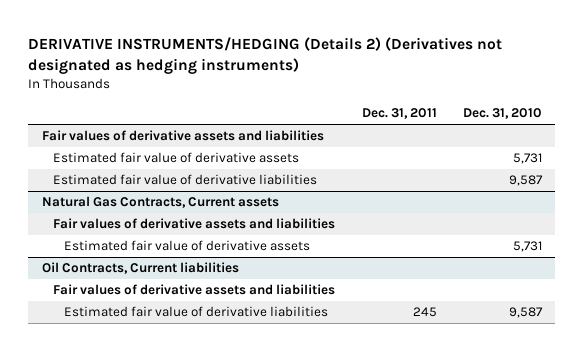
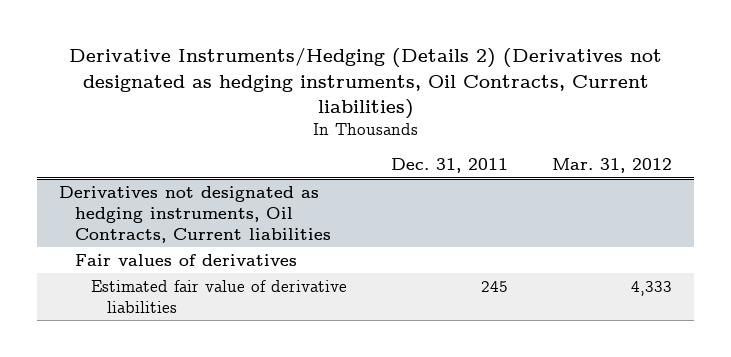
- DERIVATIVE INSTRUMENTS/HEDGING (Details 2) (Derivatives not designated as hedging instruments)
+ Derivative Instruments/Hedging (Details 2) (Derivatives not designated as hedging instruments, Oil Contracts, Current liabilities)
- | Dec. 31, 2011 | Dec. 31, 2010
+ | Dec. 31, 2011 | Mar. 31, 2012
- Fair values of derivative assets and liabilities
- Estimated fair value of derivative assets | | 5,731
- Estimated fair value of derivative liabilities | | 9,587
- Natural Gas Contracts, Current assets
- Fair values of derivative assets and liabilities
- Estimated fair value of derivative assets | | 5,731
- Oil Contracts, Current liabilities
- Fair values of derivative assets and liabilities
+ Derivatives not designated as hedging instruments, Oil Contracts, Current liabilities
+ Fair values of derivatives

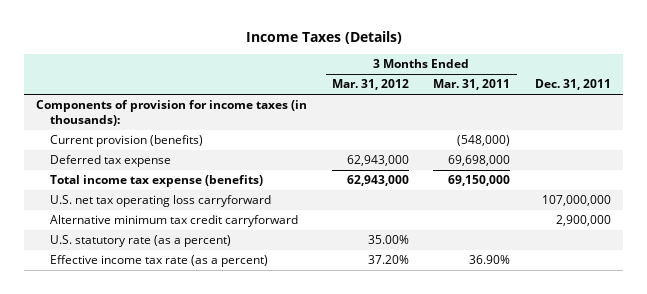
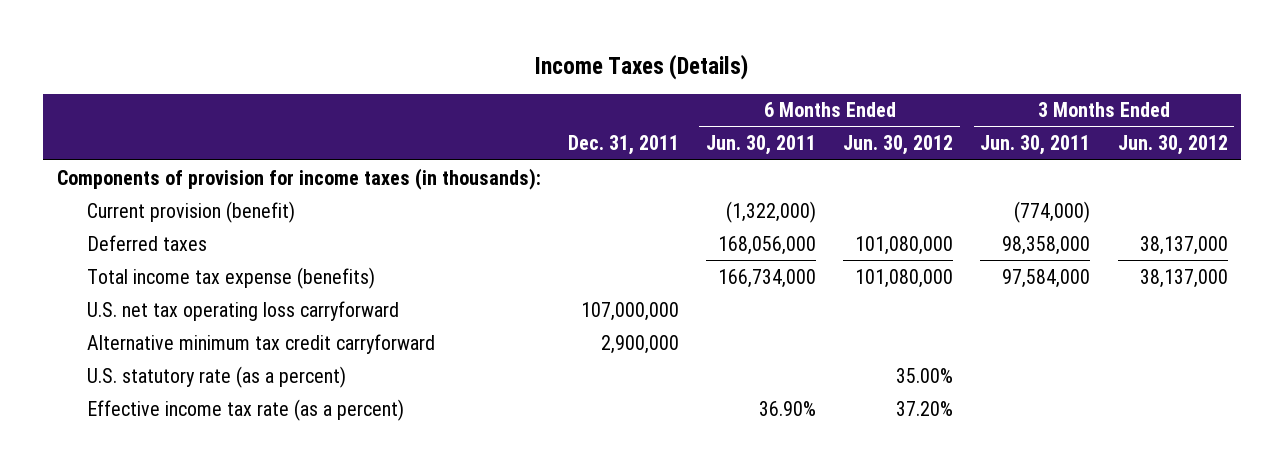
- | 3 Months Ended Mar. 31, 2012 | 3 Months Ended Mar. 31, 2011 | Dec. 31, 2011
+ | Dec. 31, 2011 | 6 Months Ended Jun. 30, 2011 | 6 Months Ended Jun. 30, 2012 | 3 Months Ended Jun. 30, 2011 | 3 Months Ended Jun. 30, 2012
- Current provision (benefits) | | (548,000) |
- Deferred tax expense | 62,943,000 | 69,698,000 |
+ Current provision (benefit) | | (1,322,000) | | (774,000) |
+ Deferred taxes | | 168,056,000 | 101,080,000 | 98,358,000 | 38,137,000

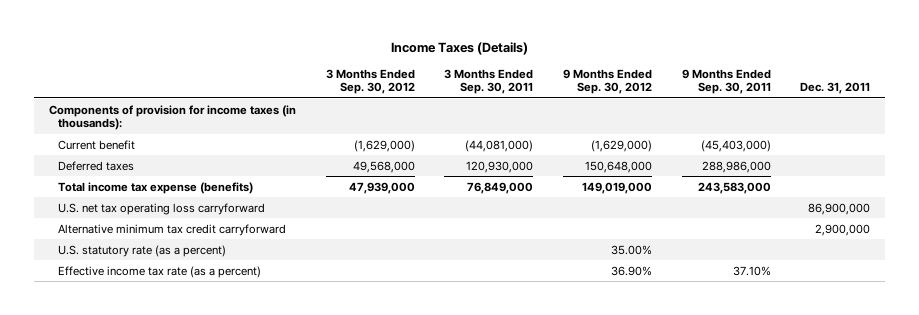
- | Dec. 31, 2011 | 6 Months Ended Jun. 30, 2011 | 6 Months Ended Jun. 30, 2012 | 3 Months Ended Jun. 30, 2011 | 3 Months Ended Jun. 30, 2012
+ | 3 Months Ended Sep. 30, 2012 | 3 Months Ended Sep. 30, 2011 | 9 Months Ended Sep. 30, 2012 | 9 Months Ended Sep. 30, 2011 | Dec. 31, 2011
- Current provision (benefit) | | (1,322,000) | | (774,000) |
+ Current benefit | (1,629,000) | (44,081,000) | (1,629,000) | (45,403,000) |
- U.S. net tax operating loss carryforward | 107,000,000 | | | |
+ U.S. net tax operating loss carryforward | | | | | 86,900,000

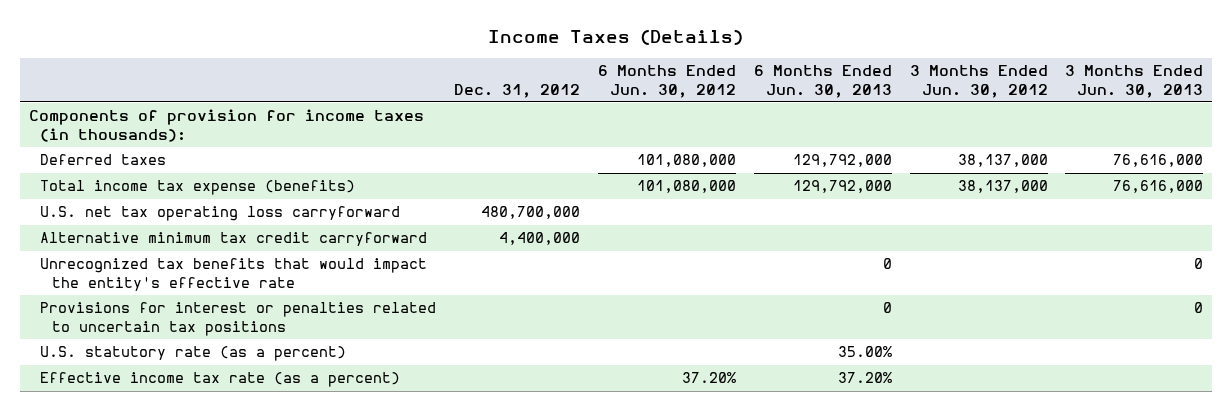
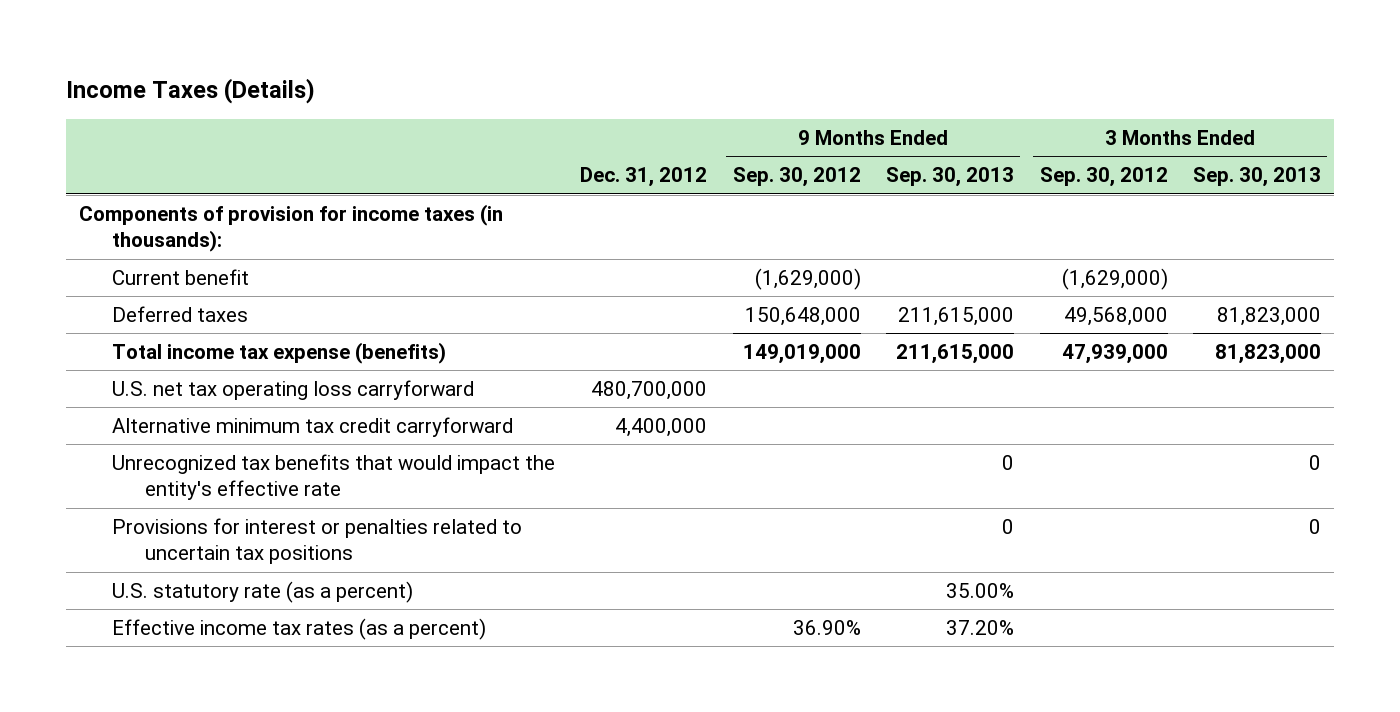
- | Dec. 31, 2012 | 6 Months Ended Jun. 30, 2012 | 6 Months Ended Jun. 30, 2013 | 3 Months Ended Jun. 30, 2012 | 3 Months Ended Jun. 30, 2013
+ | Dec. 31, 2012 | 9 Months Ended Sep. 30, 2012 | 9 Months Ended Sep. 30, 2013 | 3 Months Ended Sep. 30, 2012 | 3 Months Ended Sep. 30, 2013
+ Current benefit | | (1,629,000) | | (1,629,000) |
- Effective income tax rate (as a percent) | | 37.20% | 37.20% | |
+ Effective income tax rates (as a percent) | | 36.90% | 37.20% | |

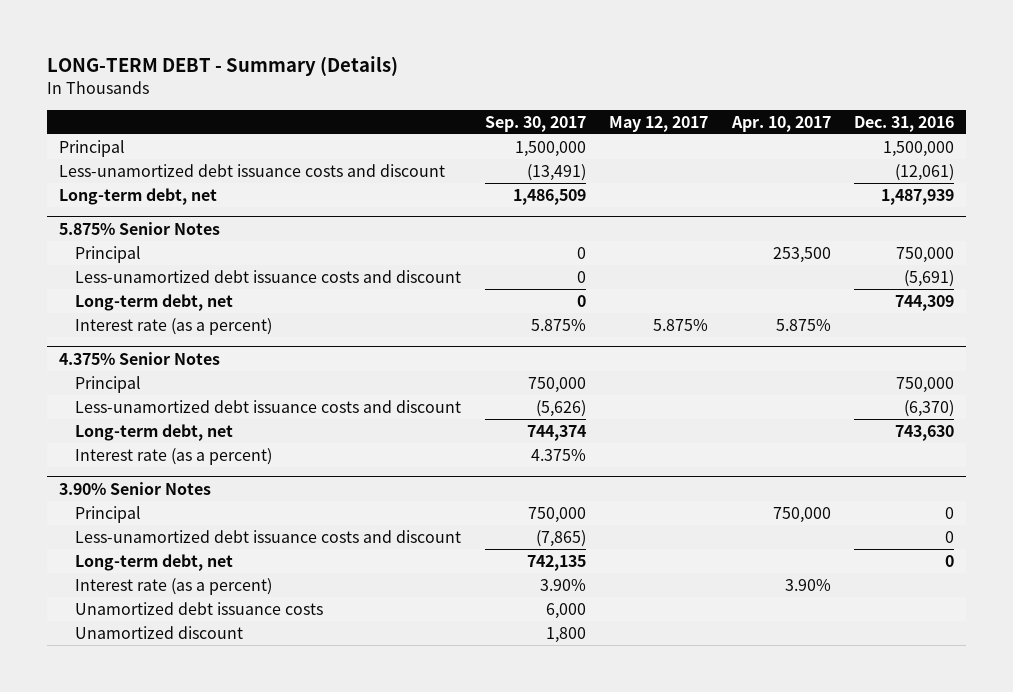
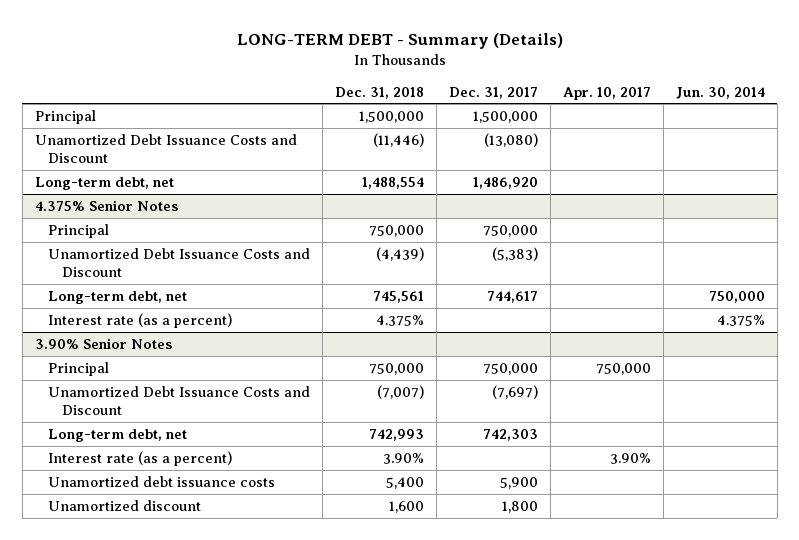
- | Sep. 30, 2017 | May 12, 2017 | Apr. 10, 2017 | Dec. 31, 2016
+ | Dec. 31, 2018 | Dec. 31, 2017 | Apr. 10, 2017 | Jun. 30, 2014
- Less-unamortized debt issuance costs and discount | (13,491) | | | (12,061)
+ Unamortized Debt Issuance Costs and Discount | (11,446) | (13,080) | |
- 5.875% Senior Notes
- Principal | 0 | | 253,500 | 750,000
- Less-unamortized debt issuance costs and discount | 0 | | | (5,691)
- Long-term debt, net | 0 | | | 744,309
- Interest rate (as a percent) | 5.875% | 5.875% | 5.875% |
@ 4.375% Senior Notes
- Less-unamortized debt issuance costs and discount | (5,626) | | | (6,370)
+ Unamortized Debt Issuance Costs and Discount | (4,439) | (5,383) | |
@ 3.90% Senior Notes
- Less-unamortized debt issuance costs and discount | (7,865) | | | 0
+ Unamortized Debt Issuance Costs and Discount | (7,007) | (7,697) | |

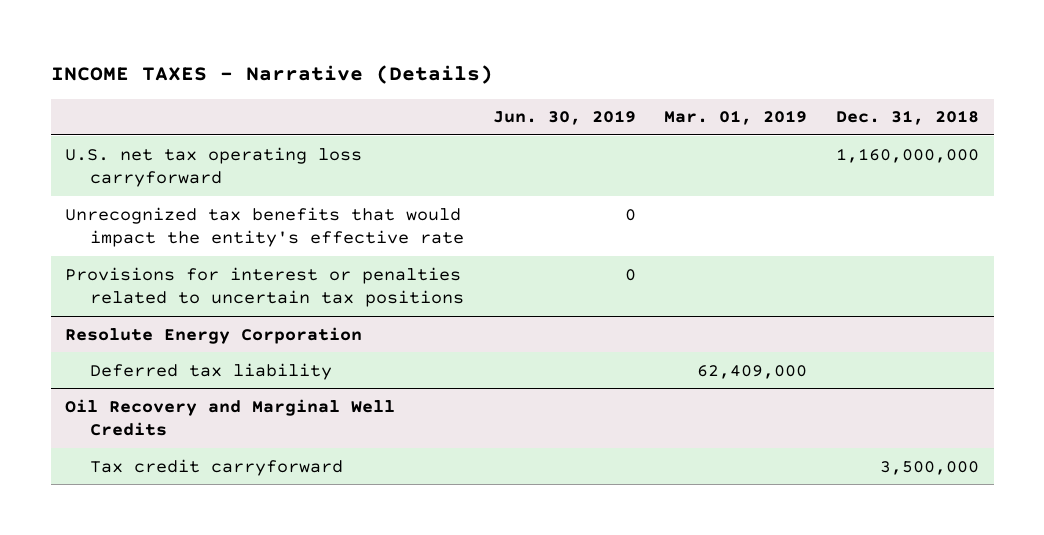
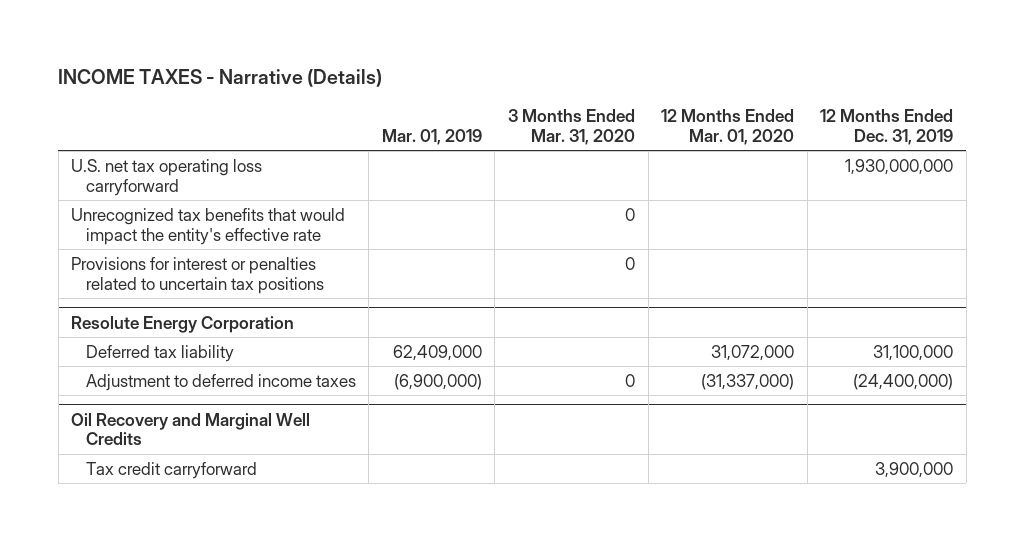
- | Jun. 30, 2019 | Mar. 01, 2019 | Dec. 31, 2018
+ | Mar. 01, 2019 | 3 Months Ended Mar. 31, 2020 | 12 Months Ended Mar. 01, 2020 | 12 Months Ended Dec. 31, 2019
@ Resolute Energy Corporation
+ Adjustment to deferred income taxes | (6,900,000) | 0 | (31,337,000) | (24,400,000)

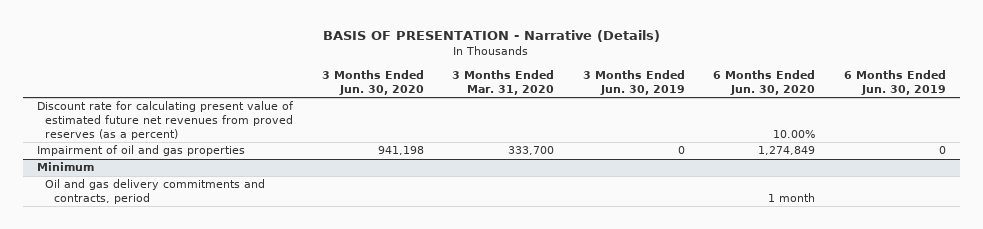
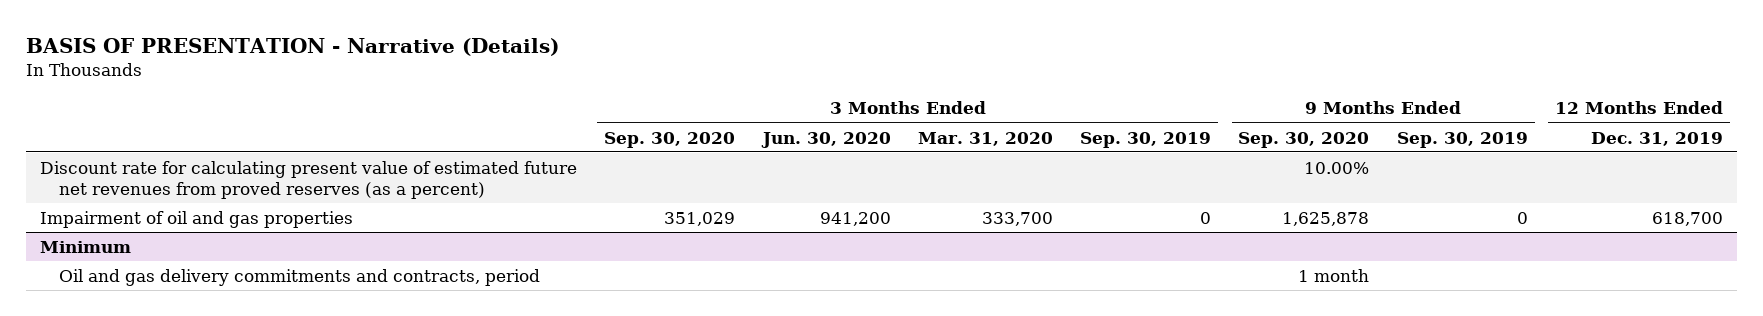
- | 3 Months Ended Jun. 30, 2020 | 3 Months Ended Mar. 31, 2020 | 3 Months Ended Jun. 30, 2019 | 6 Months Ended Jun. 30, 2020 | 6 Months Ended Jun. 30, 2019
+ | 3 Months Ended Sep. 30, 2020 | 3 Months Ended Jun. 30, 2020 | 3 Months Ended Mar. 31, 2020 | 3 Months Ended Sep. 30, 2019 | 9 Months Ended Sep. 30, 2020 | 9 Months Ended Sep. 30, 2019 | 12 Months Ended Dec. 31, 2019
- Impairment of oil and gas properties | 941,198 | 333,700 | 0 | 1,274,849 | 0
+ Impairment of oil and gas properties | 351,029 | 941,200 | 333,700 | 0 | 1,625,878 | 0 | 618,700

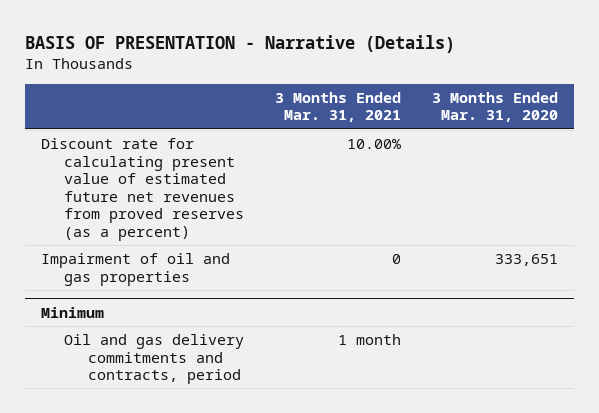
- | 3 Months Ended Sep. 30, 2020 | 3 Months Ended Jun. 30, 2020 | 3 Months Ended Mar. 31, 2020 | 3 Months Ended Sep. 30, 2019 | 9 Months Ended Sep. 30, 2020 | 9 Months Ended Sep. 30, 2019 | 12 Months Ended Dec. 31, 2019
+ | 3 Months Ended Mar. 31, 2021 | 3 Months Ended Mar. 31, 2020
- Impairment of oil and gas properties | 351,029 | 941,200 | 333,700 | 0 | 1,625,878 | 0 | 618,700
+ Impairment of oil and gas properties | 0 | 333,651

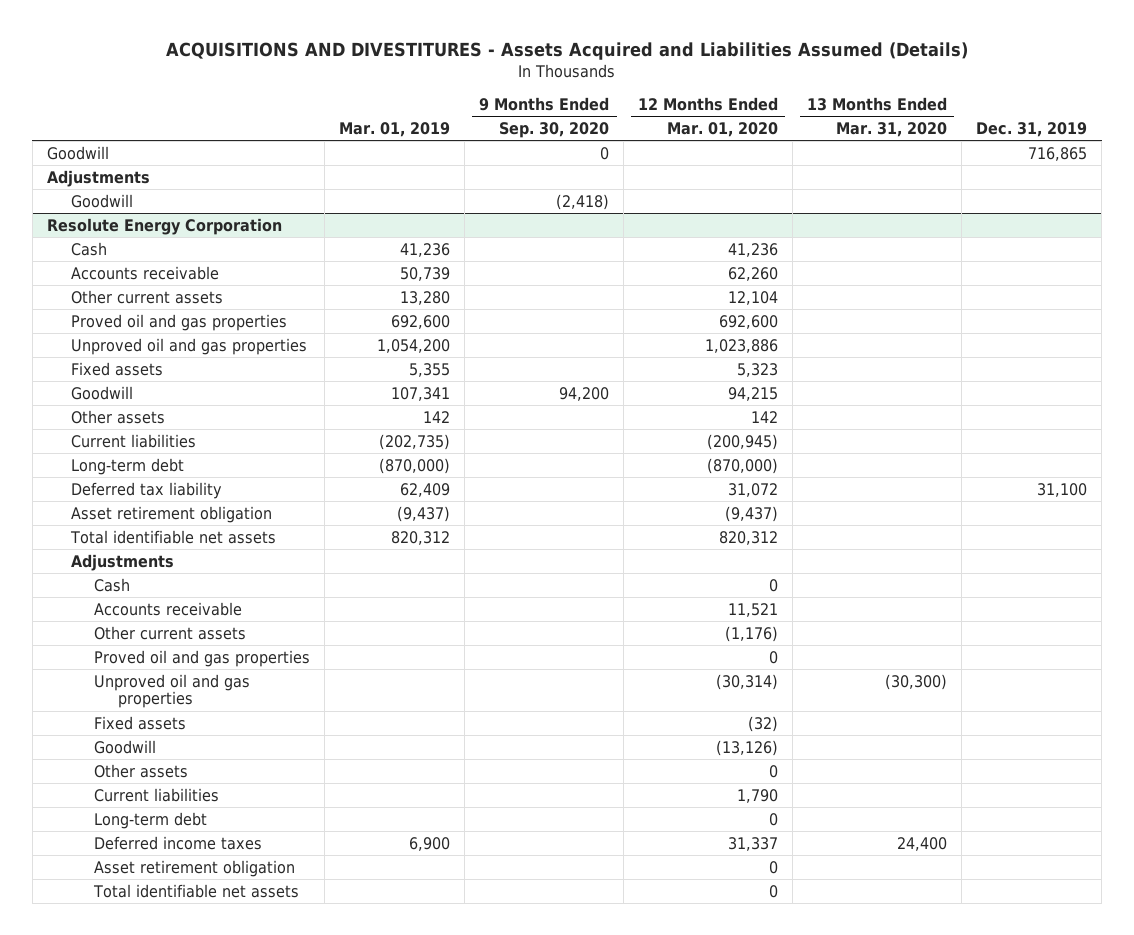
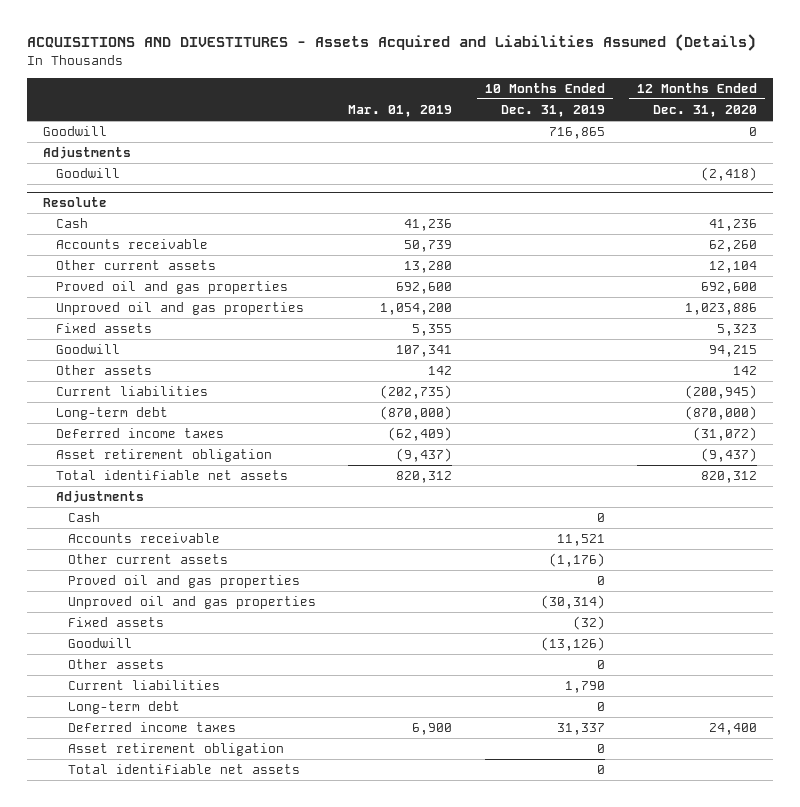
- | Mar. 01, 2019 | 9 Months Ended Sep. 30, 2020 | 12 Months Ended Mar. 01, 2020 | 13 Months Ended Mar. 31, 2020 | Dec. 31, 2019
+ | Mar. 01, 2019 | 10 Months Ended Dec. 31, 2019 | 12 Months Ended Dec. 31, 2020
- Resolute Energy Corporation
+ Resolute
- Deferred tax liability | 62,409 | | 31,072 | | 31,100
+ Deferred income taxes | (62,409) | | (31,072)

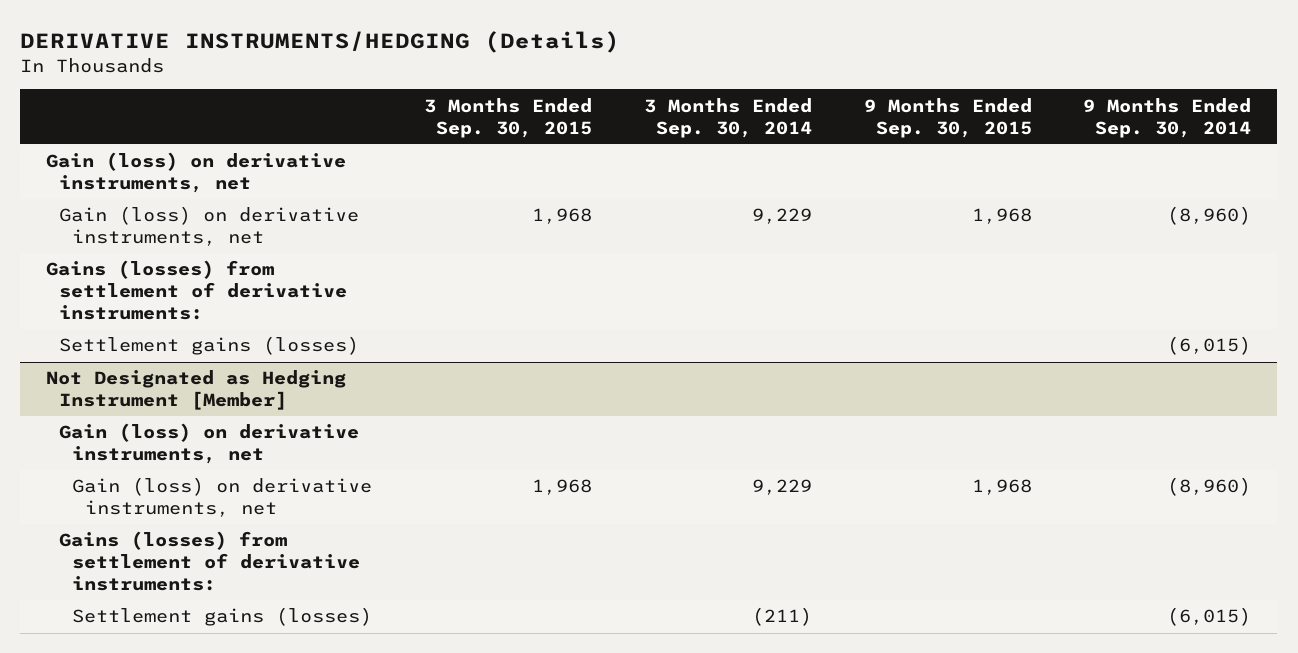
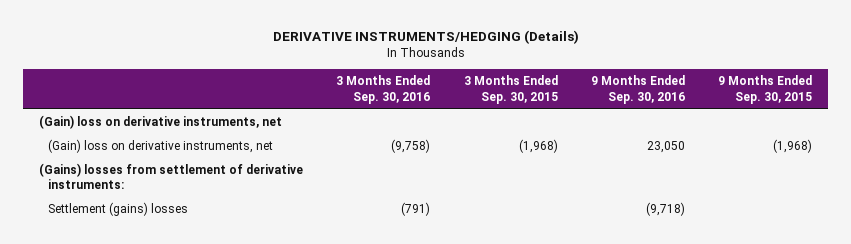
- | 3 Months Ended Sep. 30, 2015 | 3 Months Ended Sep. 30, 2014 | 9 Months Ended Sep. 30, 2015 | 9 Months Ended Sep. 30, 2014
+ | 3 Months Ended Sep. 30, 2016 | 3 Months Ended Sep. 30, 2015 | 9 Months Ended Sep. 30, 2016 | 9 Months Ended Sep. 30, 2015
- Gain (loss) on derivative instruments, net
- Gain (loss) on derivative instruments, net | 1,968 | 9,229 | 1,968 | (8,960)
- Gains (losses) from settlement of derivative instruments:
- Settlement gains (losses) | | | | (6,015)
- Not Designated as Hedging Instrument [Member]
- Gain (loss) on derivative instruments, net
- Gain (loss) on derivative instruments, net | 1,968 | 9,229 | 1,968 | (8,960)
- Gains (losses) from settlement of derivative instruments:
- Settlement gains (losses) | | (211) | | (6,015)
+ (Gain) loss on derivative instruments, net
+ (Gain) loss on derivative instruments, net | (9,758) | (1,968) | 23,050 | (1,968)
+ (Gains) losses from settlement of derivative instruments:
+ Settlement (gains) losses | (791) | | (9,718) |

